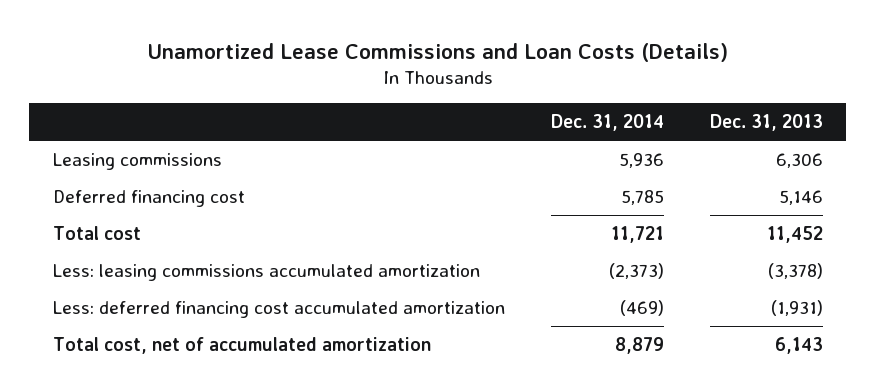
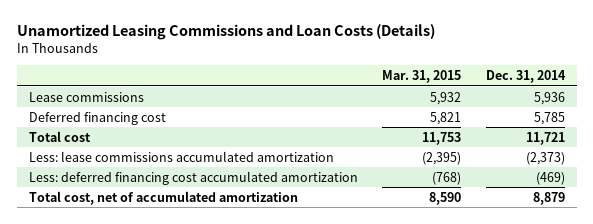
- Unamortized Lease Commissions and Loan Costs (Details)
+ Unamortized Leasing Commissions and Loan Costs (Details)
- | Dec. 31, 2014 | Dec. 31, 2013
+ | Mar. 31, 2015 | Dec. 31, 2014
- Leasing commissions | 5,936 | 6,306
+ Lease commissions | 5,932 | 5,936
- Less: leasing commissions accumulated amortization | (2,373) | (3,378)
+ Less: lease commissions accumulated amortization | (2,395) | (2,373)

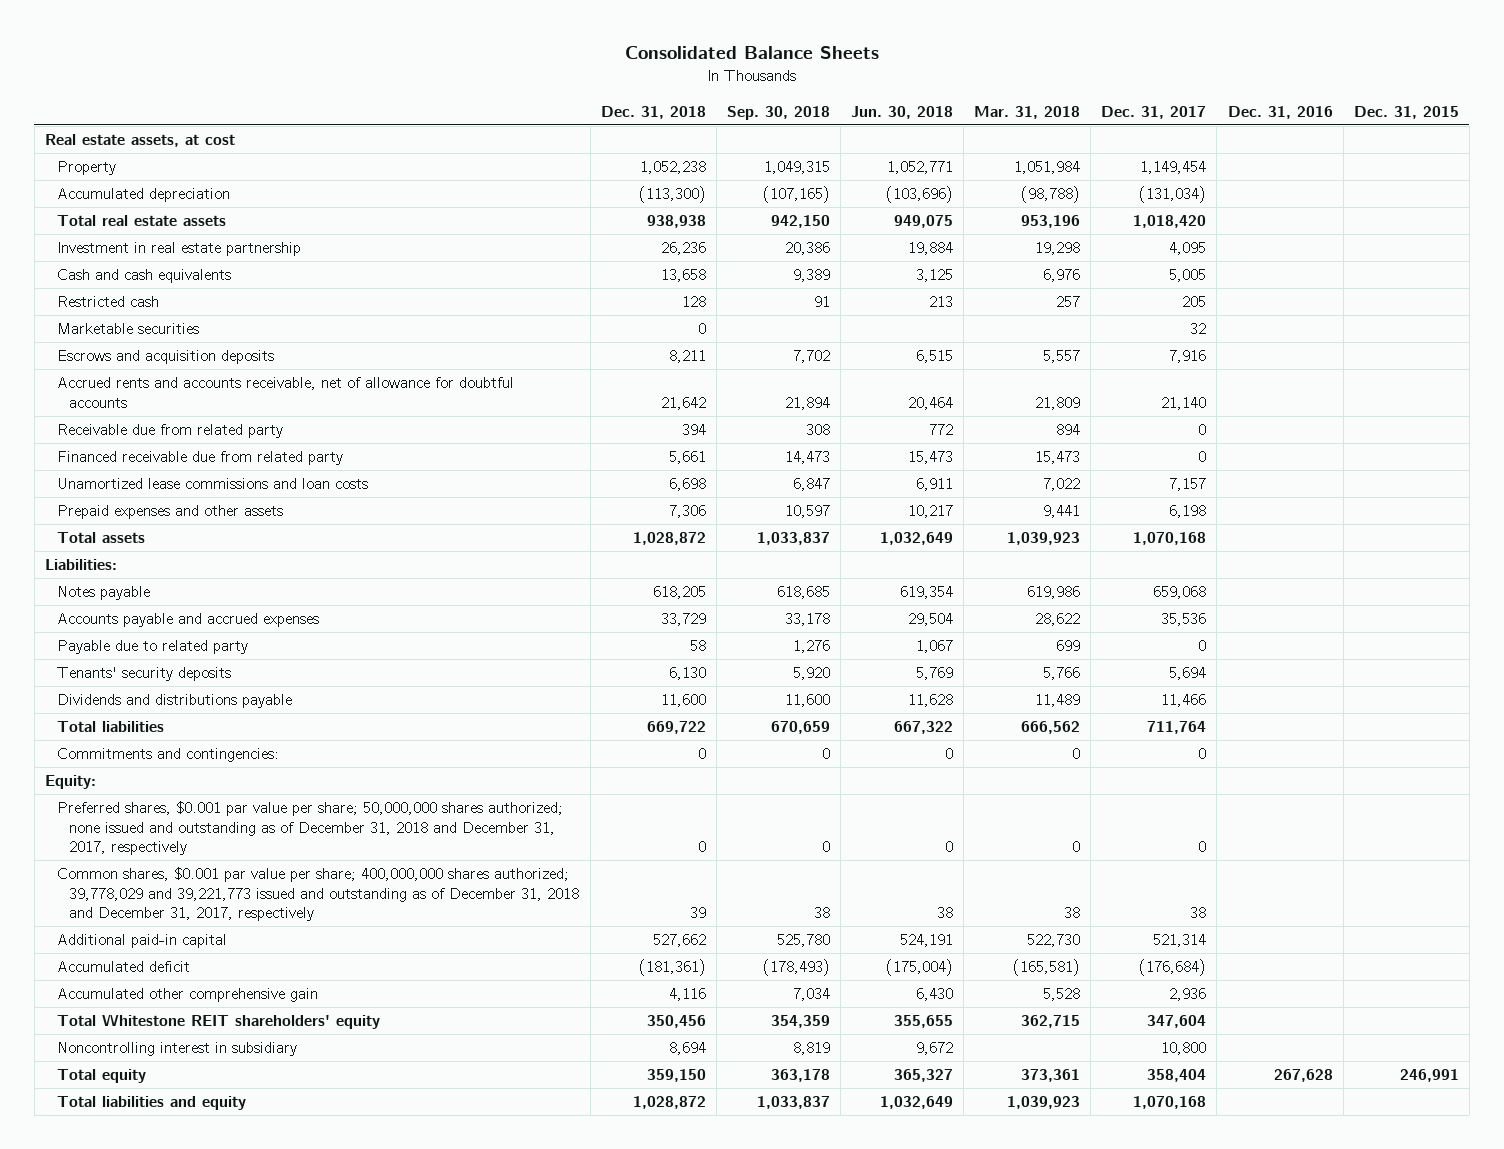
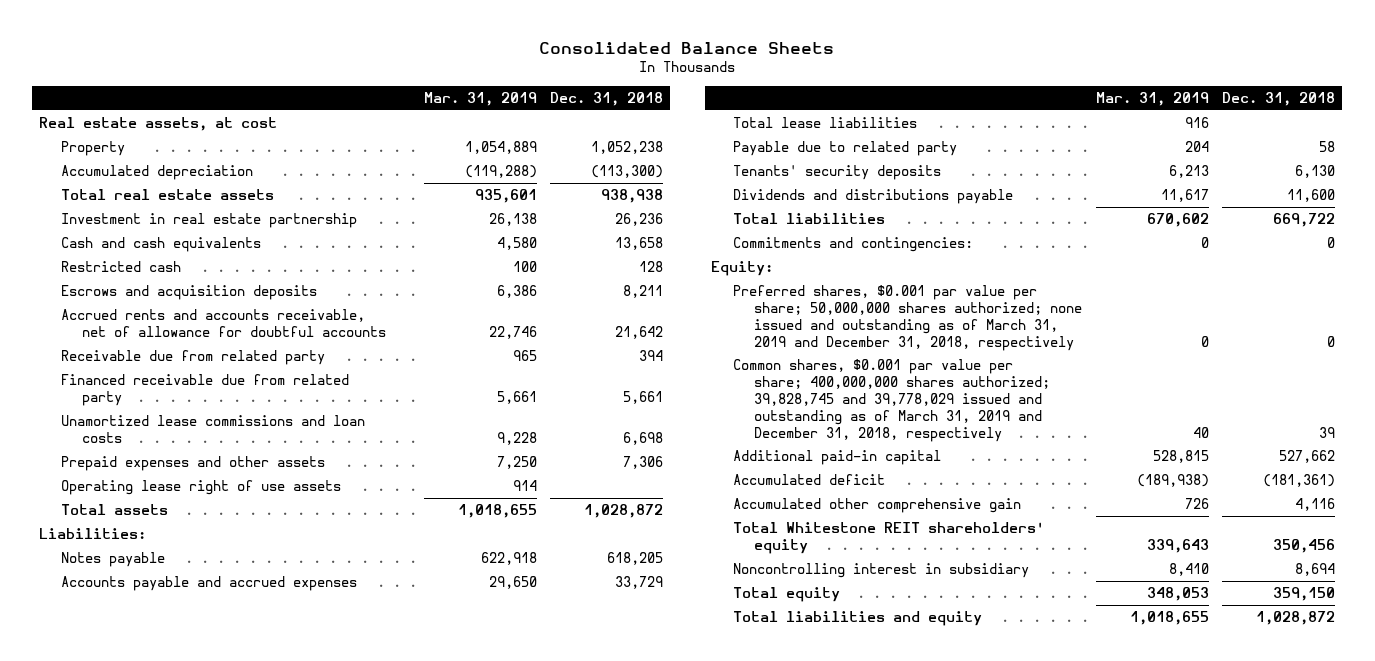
- | Dec. 31, 2018 | Sep. 30, 2018 | Jun. 30, 2018 | Mar. 31, 2018 | Dec. 31, 2017 | Dec. 31, 2016 | Dec. 31, 2015
+ | Mar. 31, 2019 | Dec. 31, 2018
- Marketable securities | 0 | | | | 32 | |
+ Operating lease right of use assets | 914 |
+ Total lease liabilities | 916 |
- Preferred shares, $0.001 par value per share; 50,000,000 shares authorized; none issued and outstanding as of December 31, 2018 and December 31, 2017, respectively | 0 | 0 | 0 | 0 | 0 | |
- Common shares, $0.001 par value per share; 400,000,000 shares authorized; 39,778,029 and 39,221,773 issued and outstanding as of December 31, 2018 and December 31, 2017, respectively | 39 | 38 | 38 | 38 | 38 | |
+ Preferred shares, $0.001 par value per share; 50,000,000 shares authorized; none issued and outstanding as of March 31, 2019 and December 31, 2018, respectively | 0 | 0
+ Common shares, $0.001 par value per share; 400,000,000 shares authorized; 39,828,745 and 39,778,029 issued and outstanding as of March 31, 2019 and December 31, 2018, respectively | 40 | 39

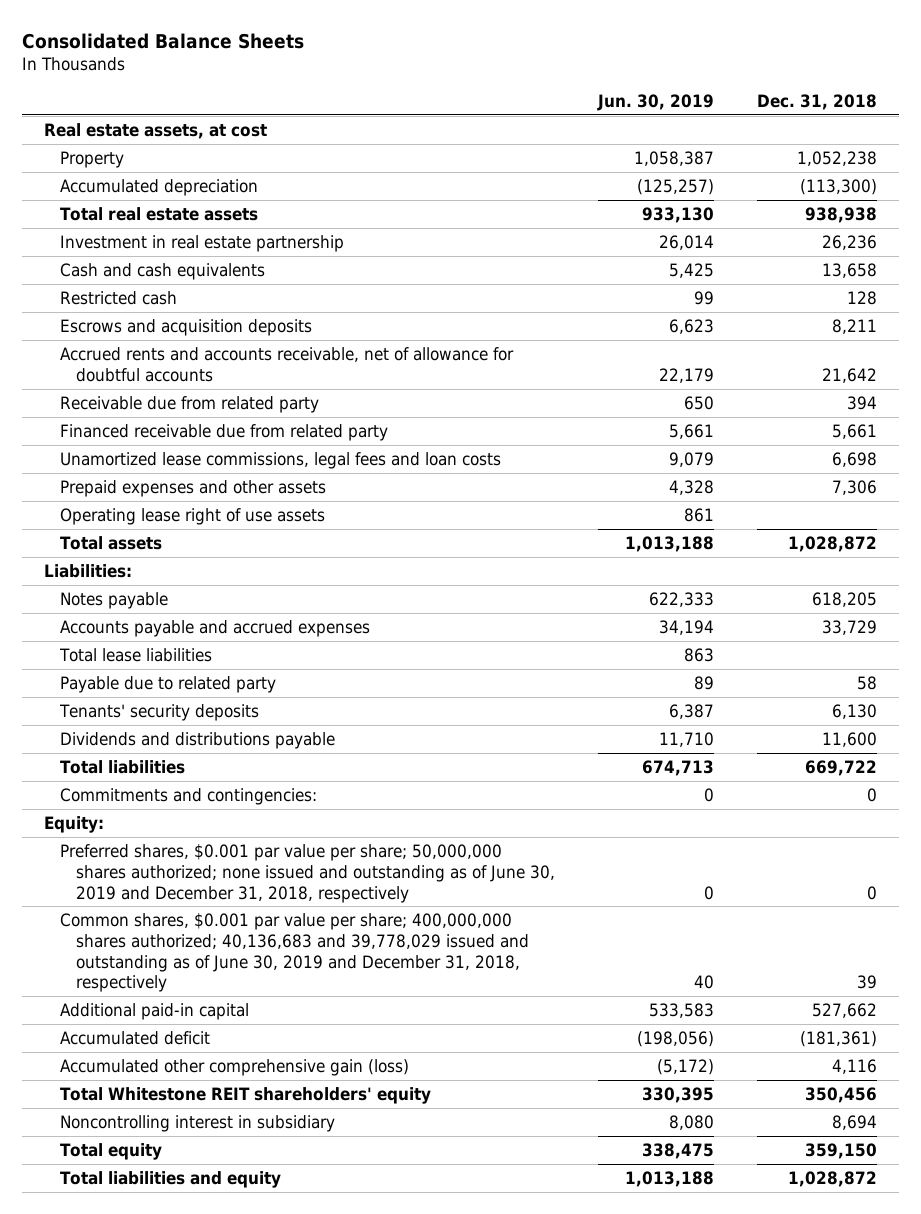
- | Mar. 31, 2019 | Dec. 31, 2018
+ | Jun. 30, 2019 | Dec. 31, 2018
- Unamortized lease commissions and loan costs | 9,228 | 6,698
+ Unamortized lease commissions, legal fees and loan costs | 9,079 | 6,698
- Preferred shares, $0.001 par value per share; 50,000,000 shares authorized; none issued and outstanding as of March 31, 2019 and December 31, 2018, respectively | 0 | 0
- Common shares, $0.001 par value per share; 400,000,000 shares authorized; 39,828,745 and 39,778,029 issued and outstanding as of March 31, 2019 and December 31, 2018, respectively | 40 | 39
+ Preferred shares, $0.001 par value per share; 50,000,000 shares authorized; none issued and outstanding as of June 30, 2019 and December 31, 2018, respectively | 0 | 0
+ Common shares, $0.001 par value per share; 400,000,000 shares authorized; 40,136,683 and 39,778,029 issued and outstanding as of June 30, 2019 and December 31, 2018, respectively | 40 | 39
- Accumulated other comprehensive gain | 726 | 4,116
+ Accumulated other comprehensive gain (loss) | (5,172) | 4,116

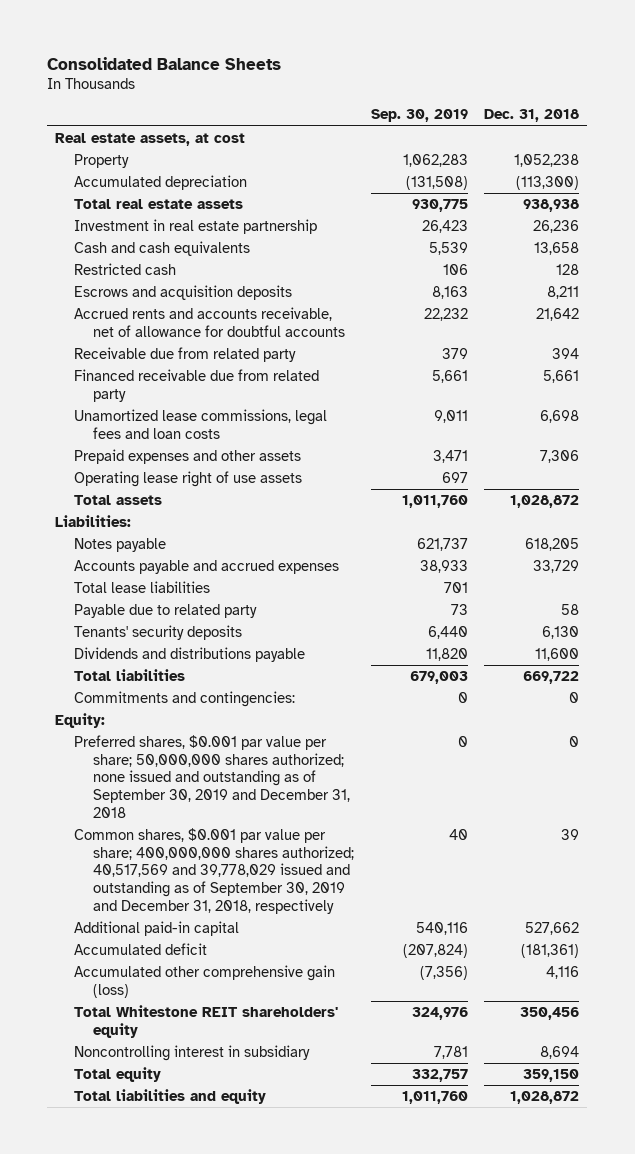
- | Jun. 30, 2019 | Dec. 31, 2018
+ | Sep. 30, 2019 | Dec. 31, 2018
- Preferred shares, $0.001 par value per share; 50,000,000 shares authorized; none issued and outstanding as of June 30, 2019 and December 31, 2018, respectively | 0 | 0
- Common shares, $0.001 par value per share; 400,000,000 shares authorized; 40,136,683 and 39,778,029 issued and outstanding as of June 30, 2019 and December 31, 2018, respectively | 40 | 39
+ Preferred shares, $0.001 par value per share; 50,000,000 shares authorized; none issued and outstanding as of September 30, 2019 and December 31, 2018 | 0 | 0
+ Common shares, $0.001 par value per share; 400,000,000 shares authorized; 40,517,569 and 39,778,029 issued and outstanding as of September 30, 2019 and December 31, 2018, respectively | 40 | 39

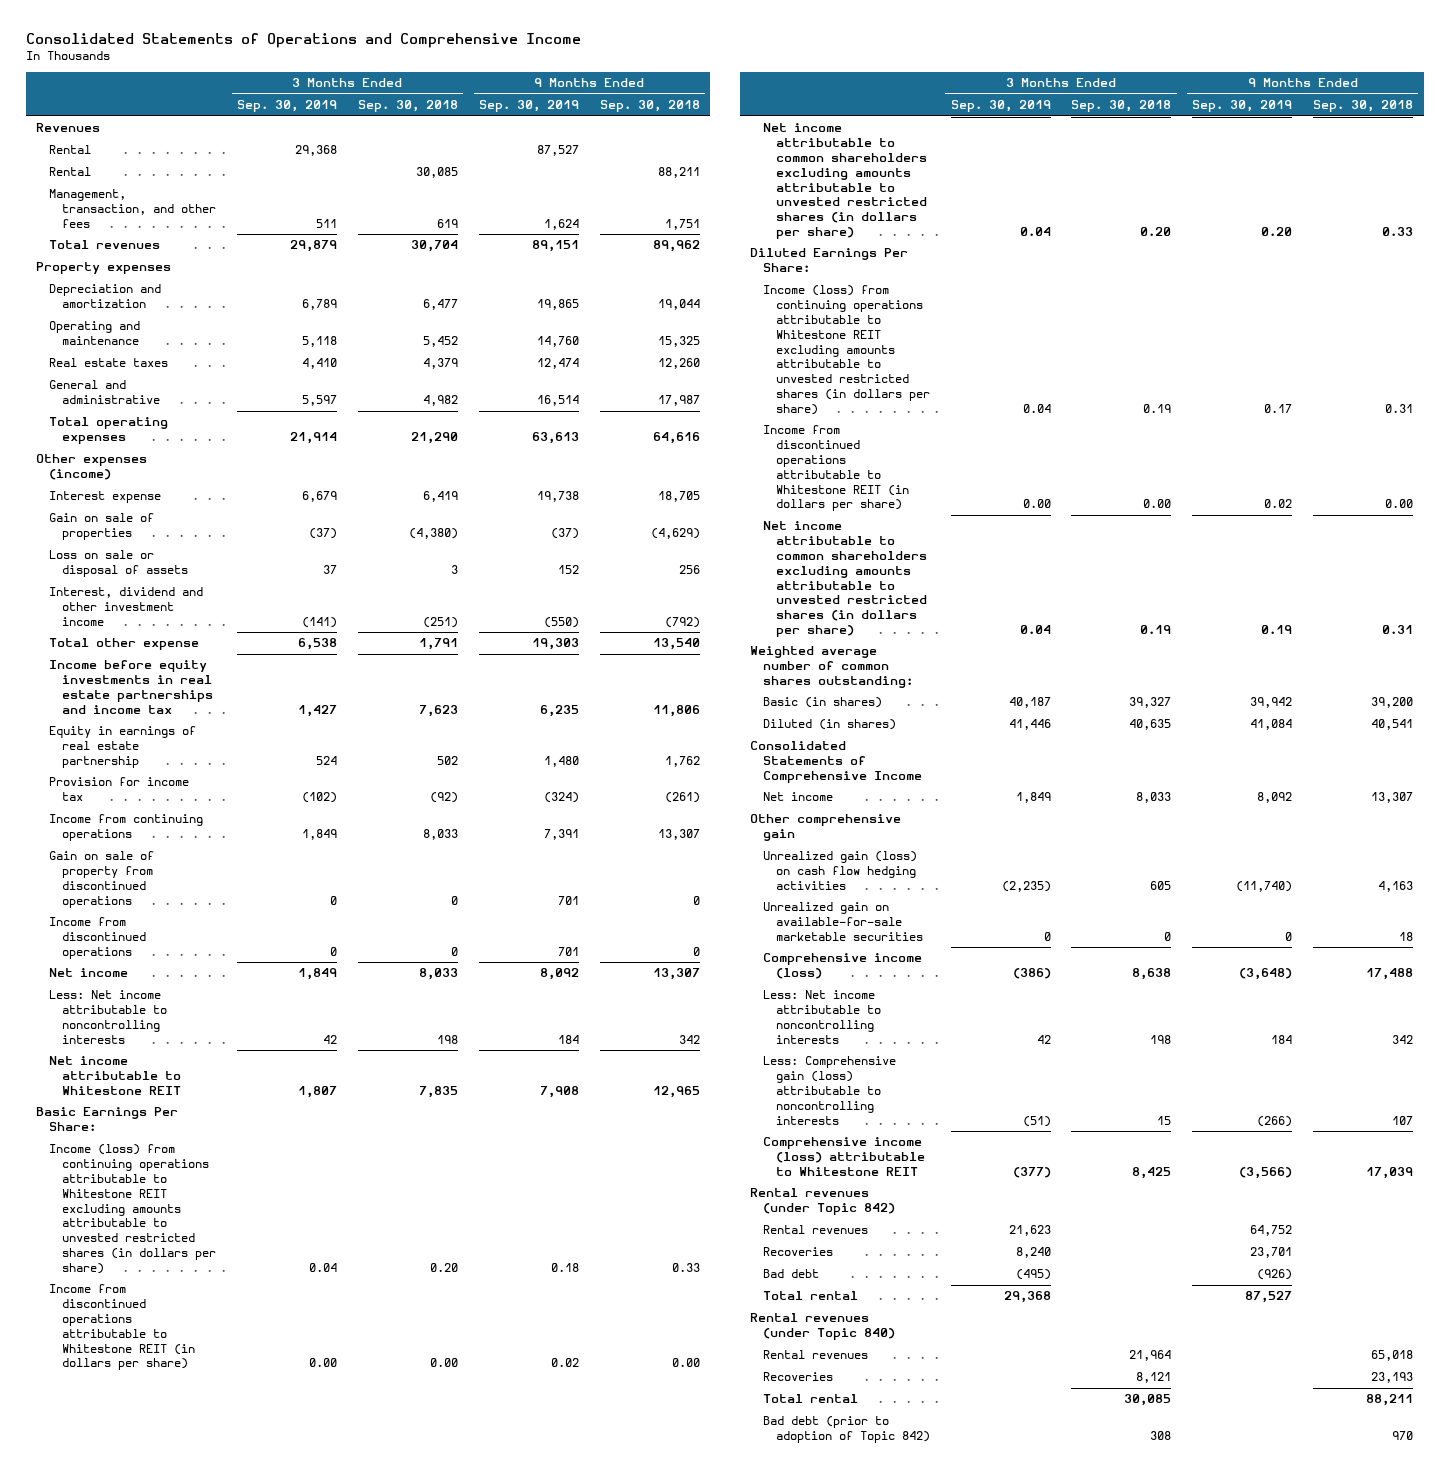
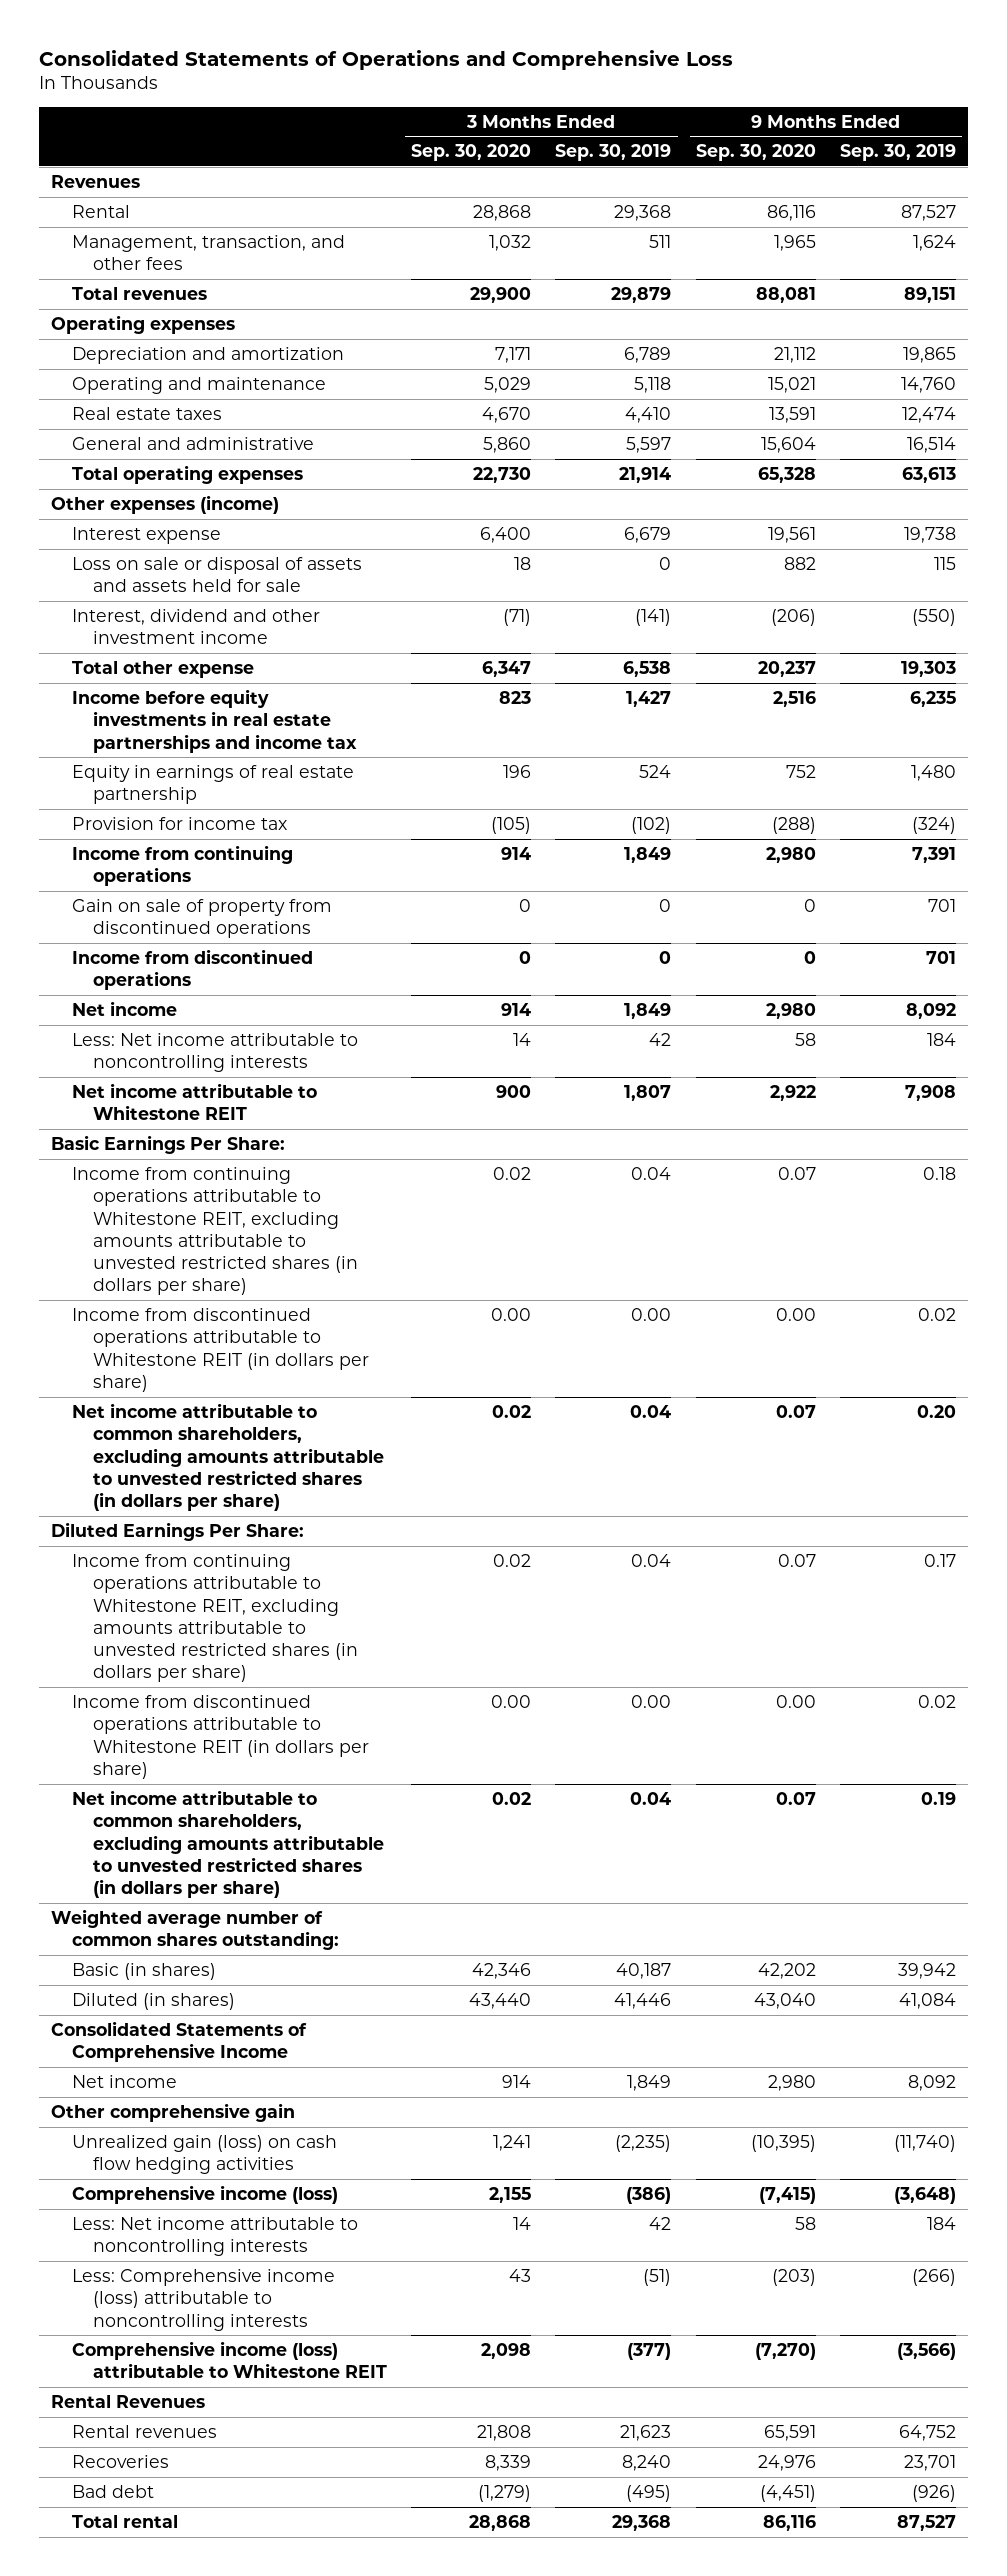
- Consolidated Statements of Operations and Comprehensive Income
+ Consolidated Statements of Operations and Comprehensive Loss
- | 3 Months Ended Sep. 30, 2019 | 3 Months Ended Sep. 30, 2018 | 9 Months Ended Sep. 30, 2019 | 9 Months Ended Sep. 30, 2018
+ | 3 Months Ended Sep. 30, 2020 | 3 Months Ended Sep. 30, 2019 | 9 Months Ended Sep. 30, 2020 | 9 Months Ended Sep. 30, 2019
- Rental | | 30,085 | | 88,211
- Property expenses
+ Operating expenses
- Gain on sale of properties | (37) | (4,380) | (37) | (4,629)
- Loss on sale or disposal of assets | 37 | 3 | 152 | 256
+ Loss on sale or disposal of assets and assets held for sale | 18 | 0 | 882 | 115
- Income (loss) from continuing operations attributable to Whitestone REIT excluding amounts attributable to unvested restricted shares (in dollars per share) | 0.04 | 0.20 | 0.18 | 0.33
+ Income from continuing operations attributable to Whitestone REIT, excluding amounts attributable to unvested restricted shares (in dollars per share) | 0.02 | 0.04 | 0.07 | 0.18
- Net income attributable to common shareholders excluding amounts attributable to unvested restricted shares (in dollars per share) | 0.04 | 0.20 | 0.20 | 0.33
+ Net income attributable to common shareholders, excluding amounts attributable to unvested restricted shares (in dollars per share) | 0.02 | 0.04 | 0.07 | 0.20
- Income (loss) from continuing operations attributable to Whitestone REIT excluding amounts attributable to unvested restricted shares (in dollars per share) | 0.04 | 0.19 | 0.17 | 0.31
+ Income from continuing operations attributable to Whitestone REIT, excluding amounts attributable to unvested restricted shares (in dollars per share) | 0.02 | 0.04 | 0.07 | 0.17
- Net income attributable to common shareholders excluding amounts attributable to unvested restricted shares (in dollars per share) | 0.04 | 0.19 | 0.19 | 0.31
+ Net income attributable to common shareholders, excluding amounts attributable to unvested restricted shares (in dollars per share) | 0.02 | 0.04 | 0.07 | 0.19
- Unrealized gain on available-for-sale marketable securities | 0 | 0 | 0 | 18
- Less: Comprehensive gain (loss) attributable to noncontrolling interests | (51) | 15 | (266) | 107
+ Less: Comprehensive income (loss) attributable to noncontrolling interests | 43 | (51) | (203) | (266)
- Rental revenues (under Topic 842)
+ Rental Revenues
- Rental revenues (under Topic 840)
- Rental revenues | | 21,964 | | 65,018
- Recoveries | | 8,121 | | 23,193
- Total rental | | 30,085 | | 88,211
- Bad debt (prior to adoption of Topic 842) | | 308 | | 970

